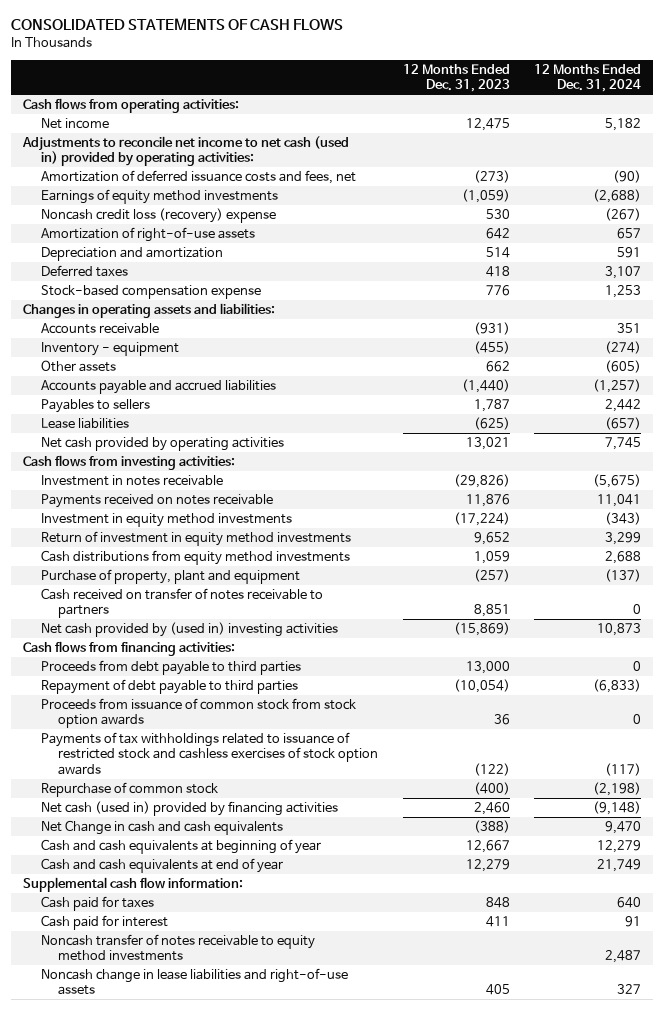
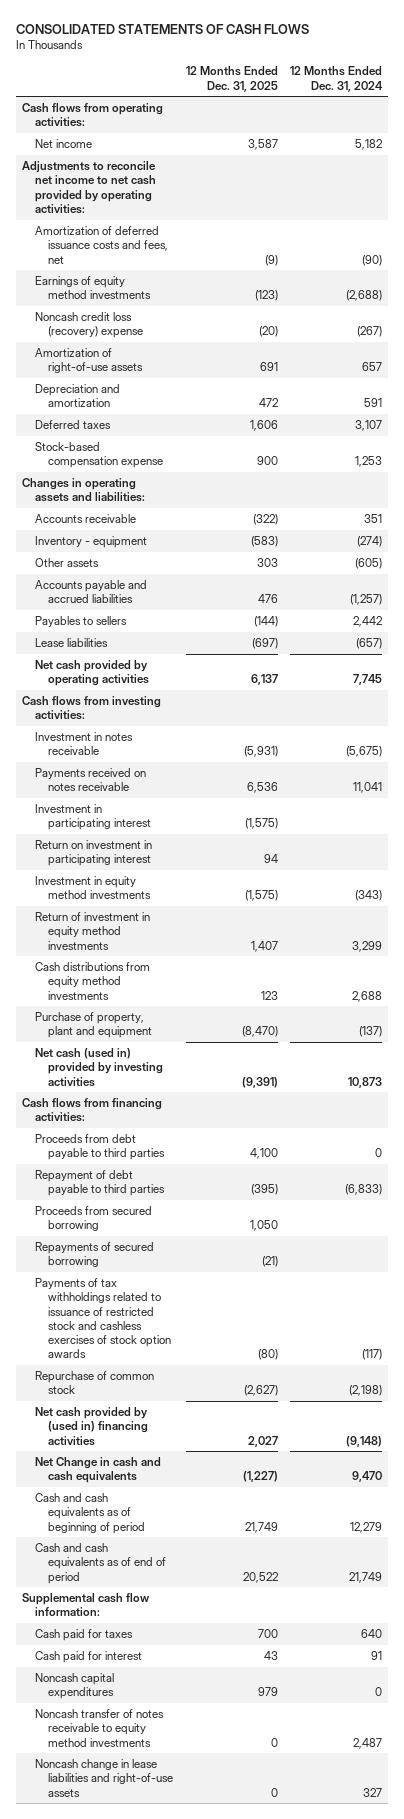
- | 12 Months Ended Dec. 31, 2023 | 12 Months Ended Dec. 31, 2024
+ | 12 Months Ended Dec. 31, 2025 | 12 Months Ended Dec. 31, 2024
- Adjustments to reconcile net income to net cash (used in) provided by operating activities:
+ Adjustments to reconcile net income to net cash provided by operating activities:
+ Investment in participating interest | (1,575) |
+ Return on investment in participating interest | 94 |
- Cash received on transfer of notes receivable to partners | 8,851 | 0
- Net cash provided by (used in) investing activities | (15,869) | 10,873
+ Net cash (used in) provided by investing activities | (9,391) | 10,873
- Proceeds from issuance of common stock from stock option awards | 36 | 0
+ Proceeds from secured borrowing | 1,050 |
+ Repayments of secured borrowing | (21) |
- Net cash (used in) provided by financing activities | 2,460 | (9,148)
+ Net cash provided by (used in) financing activities | 2,027 | (9,148)
- Cash and cash equivalents at beginning of year | 12,667 | 12,279
- Cash and cash equivalents at end of year | 12,279 | 21,749
+ Cash and cash equivalents as of beginning of period | 21,749 | 12,279
+ Cash and cash equivalents as of end of period | 20,522 | 21,749
+ Noncash capital expenditures | 979 | 0

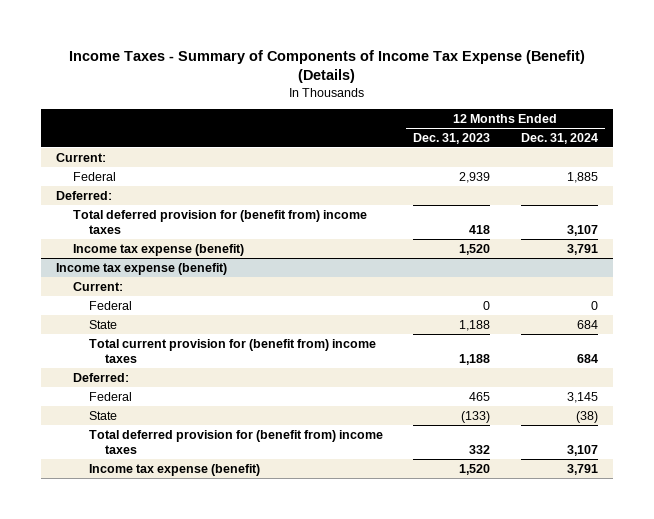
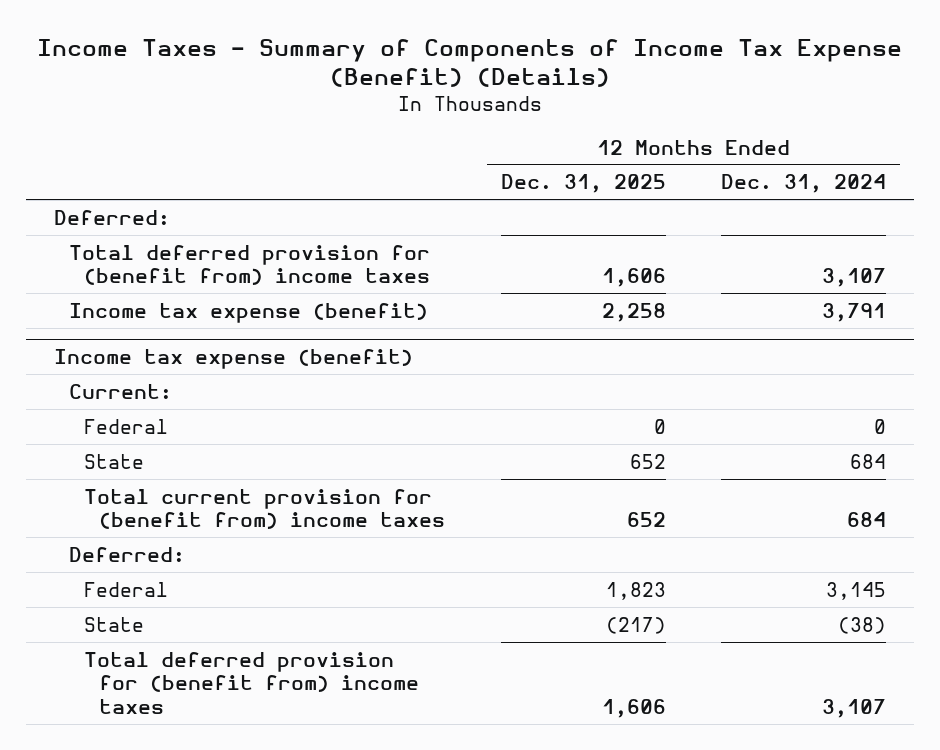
- | 12 Months Ended Dec. 31, 2023 | 12 Months Ended Dec. 31, 2024
+ | 12 Months Ended Dec. 31, 2025 | 12 Months Ended Dec. 31, 2024
- Current:
- Federal | 2,939 | 1,885
@ Income tax expense (benefit)
- Income tax expense (benefit) | 1,520 | 3,791

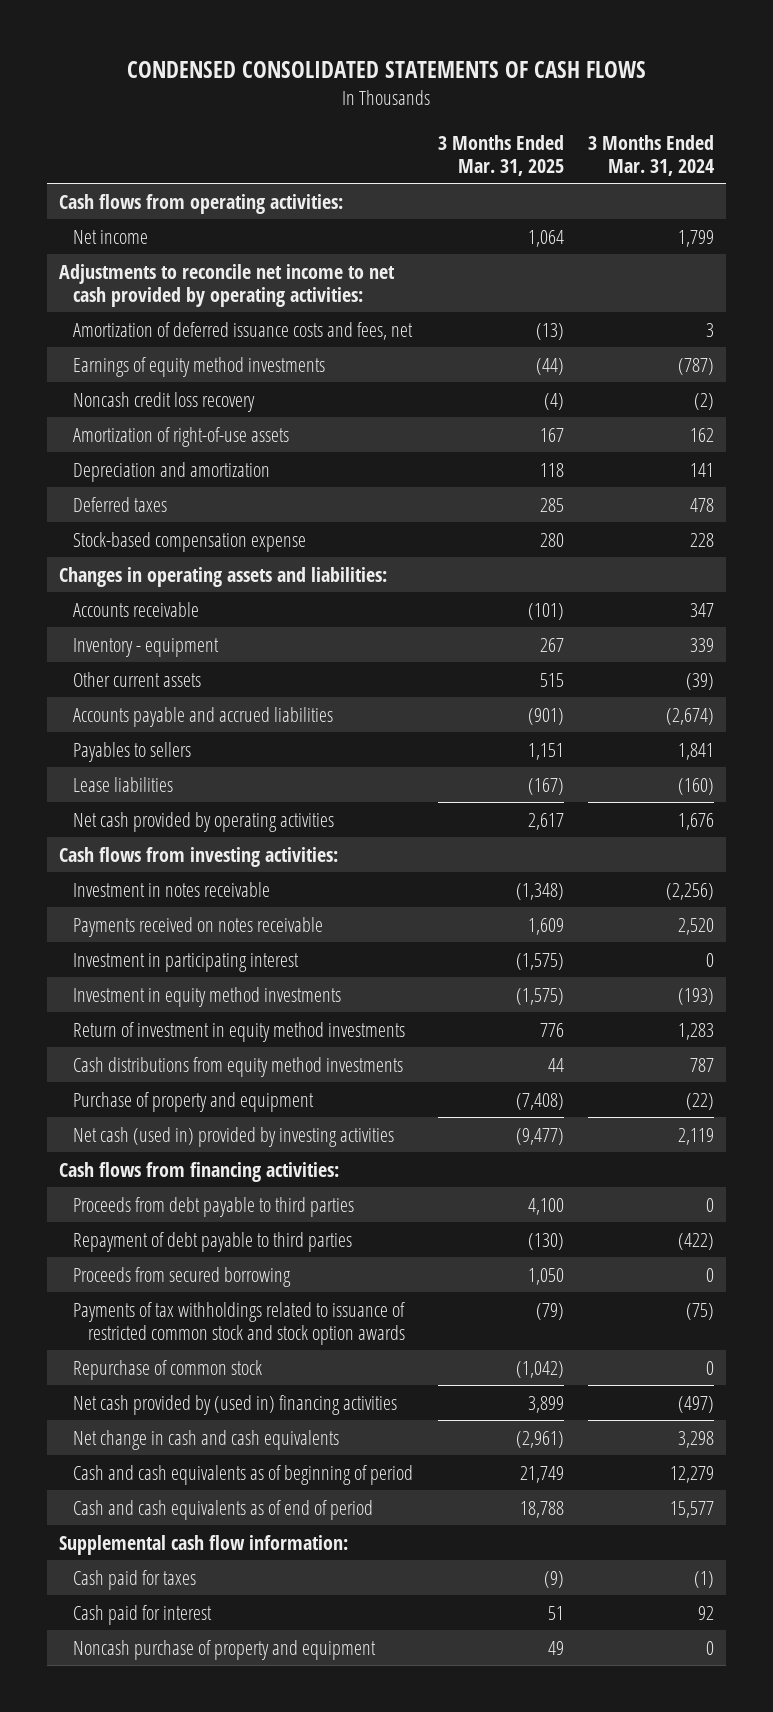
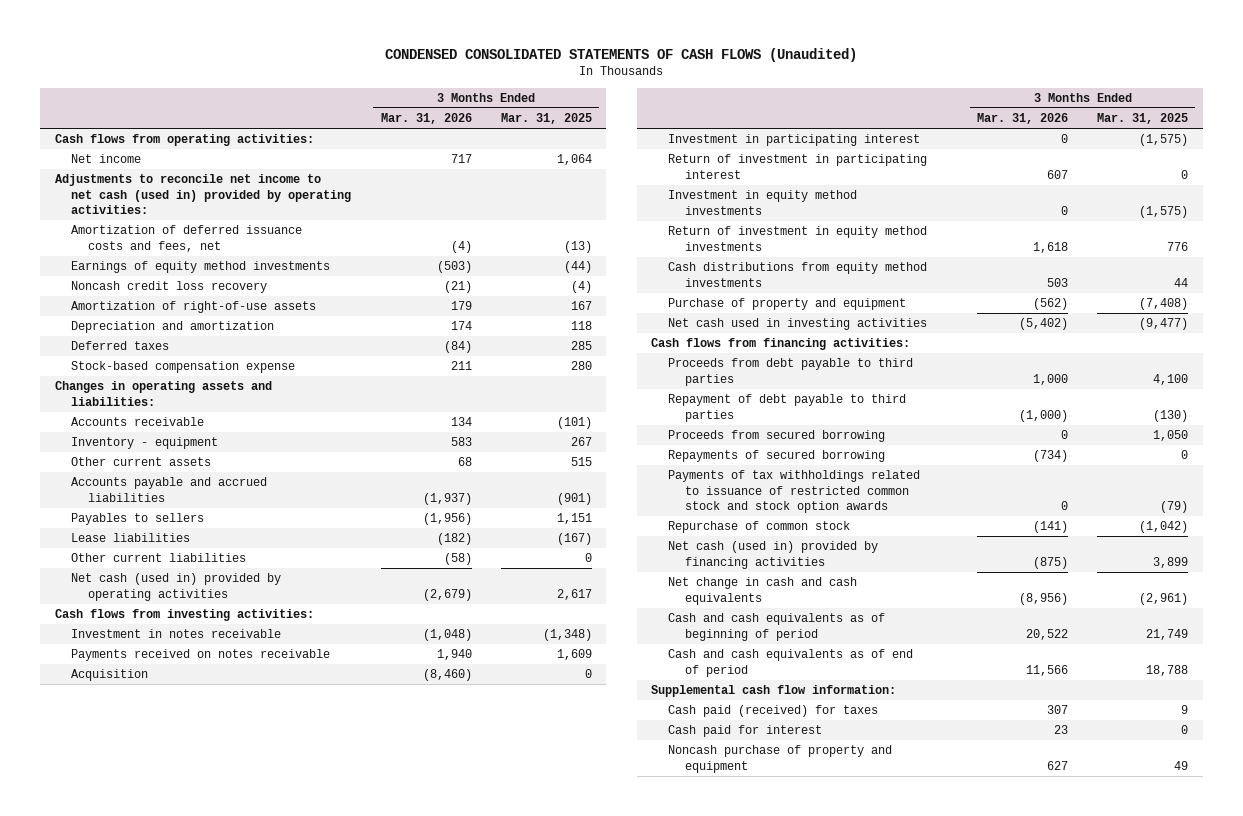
- CONDENSED CONSOLIDATED STATEMENTS OF CASH FLOWS
+ CONDENSED CONSOLIDATED STATEMENTS OF CASH FLOWS (Unaudited)
- | 3 Months Ended Mar. 31, 2025 | 3 Months Ended Mar. 31, 2024
+ | 3 Months Ended Mar. 31, 2026 | 3 Months Ended Mar. 31, 2025
- Adjustments to reconcile net income to net cash provided by operating activities:
+ Adjustments to reconcile net income to net cash (used in) provided by operating activities:
- Net cash provided by operating activities | 2,617 | 1,676
+ Other current liabilities | (58) | 0
+ Net cash (used in) provided by operating activities | (2,679) | 2,617
+ Acquisition | (8,460) | 0
+ Return of investment in participating interest | 607 | 0
- Net cash (used in) provided by investing activities | (9,477) | 2,119
+ Net cash used in investing activities | (5,402) | (9,477)
+ Repayments of secured borrowing | (734) | 0
- Net cash provided by (used in) financing activities | 3,899 | (497)
+ Net cash (used in) provided by financing activities | (875) | 3,899
- Cash paid for taxes | (9) | (1)
- Cash paid for interest | 51 | 92
+ Cash paid (received) for taxes | 307 | 9
+ Cash paid for interest | 23 | 0

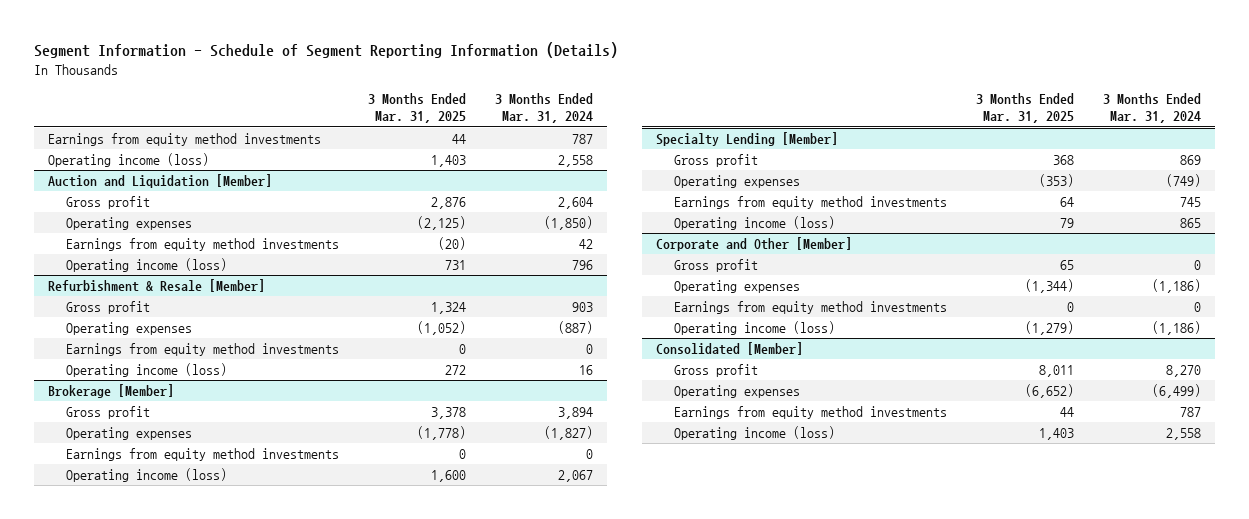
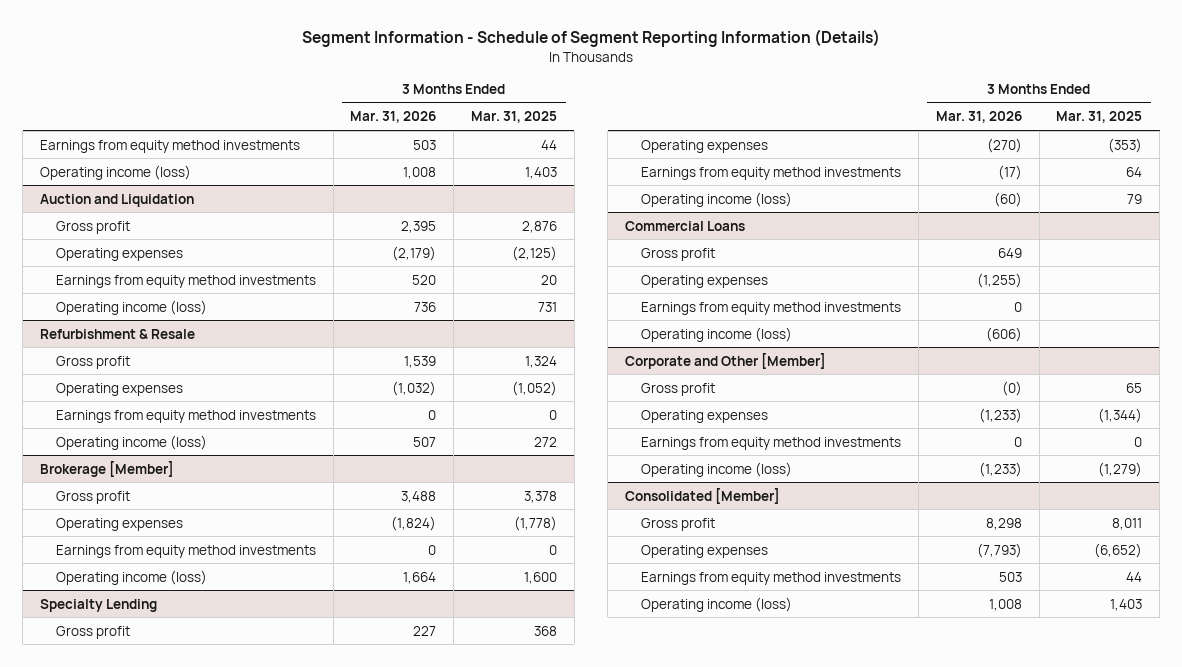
- | 3 Months Ended Mar. 31, 2025 | 3 Months Ended Mar. 31, 2024
+ | 3 Months Ended Mar. 31, 2026 | 3 Months Ended Mar. 31, 2025
- Auction and Liquidation [Member]
+ Auction and Liquidation
- Earnings from equity method investments | (20) | 42
+ Earnings from equity method investments | 520 | 20
- Refurbishment & Resale [Member]
+ Refurbishment & Resale
- Specialty Lending [Member]
+ Specialty Lending
+ Commercial Loans
+ Gross profit | 649 |
+ Operating expenses | (1,255) |
+ Earnings from equity method investments | 0 |
+ Operating income (loss) | (606) |

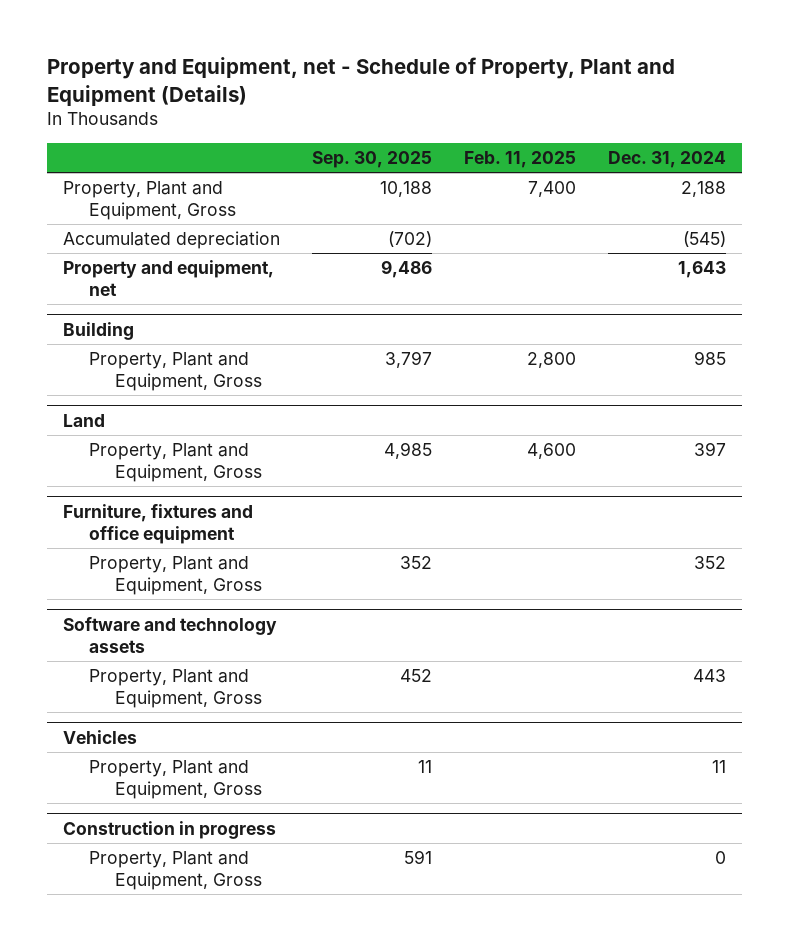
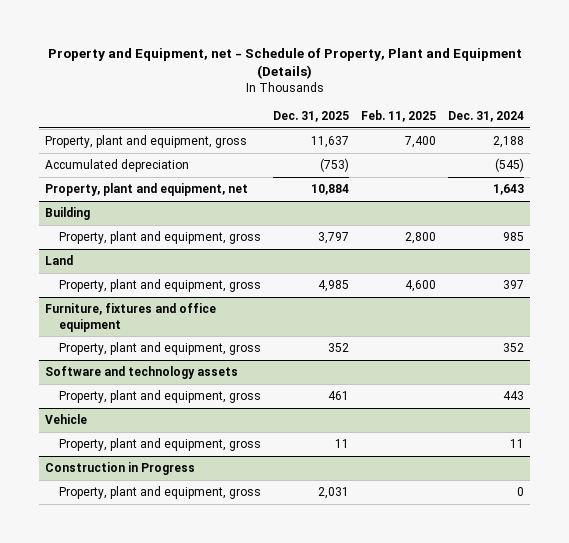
- | Sep. 30, 2025 | Feb. 11, 2025 | Dec. 31, 2024
+ | Dec. 31, 2025 | Feb. 11, 2025 | Dec. 31, 2024
- Property, Plant and Equipment, Gross | 10,188 | 7,400 | 2,188
+ Property, plant and equipment, gross | 11,637 | 7,400 | 2,188
- Property and equipment, net | 9,486 | | 1,643
+ Property, plant and equipment, net | 10,884 | | 1,643
@ Building
- Property, Plant and Equipment, Gross | 3,797 | 2,800 | 985
+ Property, plant and equipment, gross | 3,797 | 2,800 | 985
@ Land
- Property, Plant and Equipment, Gross | 4,985 | 4,600 | 397
+ Property, plant and equipment, gross | 4,985 | 4,600 | 397
@ Furniture, fixtures and office equipment
- Property, Plant and Equipment, Gross | 352 | | 352
+ Property, plant and equipment, gross | 352 | | 352
@ Software and technology assets
- Property, Plant and Equipment, Gross | 452 | | 443
- Vehicles
- Property, Plant and Equipment, Gross | 11 | | 11
- Construction in progress
- Property, Plant and Equipment, Gross | 591 | | 0
@ Software and technology assets
+ Property, plant and equipment, gross | 461 | | 443
+ Vehicle
+ Property, plant and equipment, gross | 11 | | 11
+ Construction in Progress
+ Property, plant and equipment, gross | 2,031 | | 0

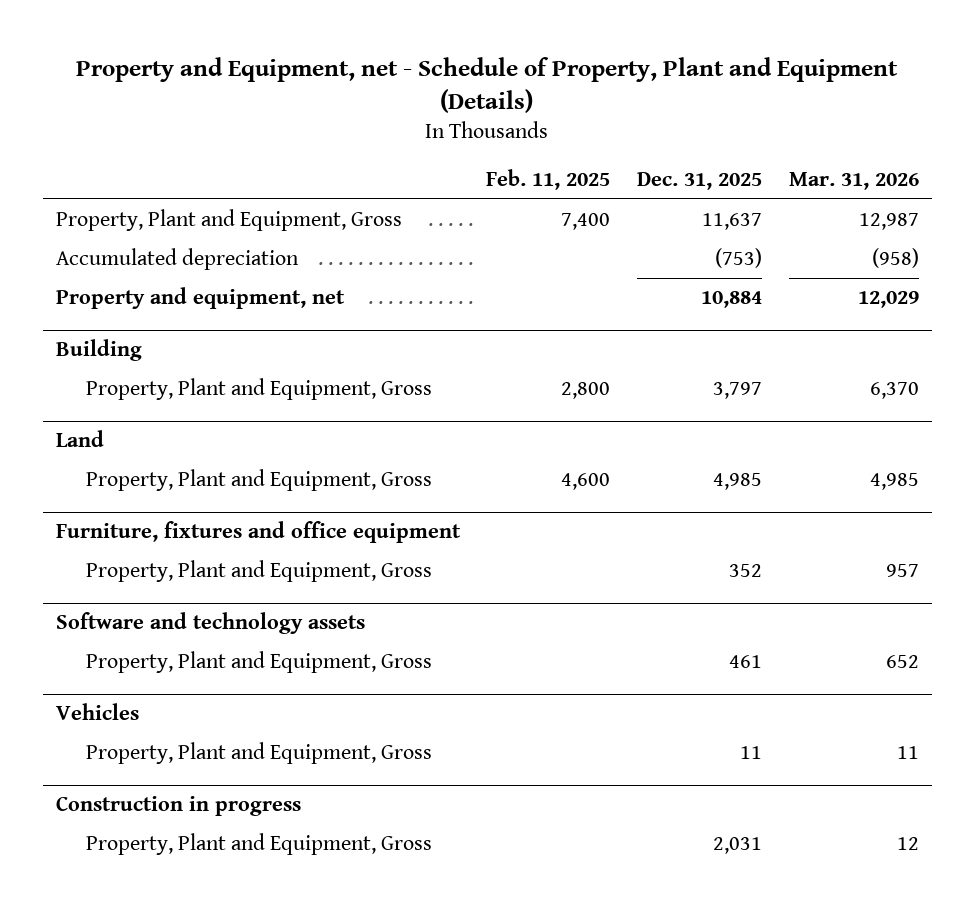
- | Dec. 31, 2025 | Feb. 11, 2025 | Dec. 31, 2024
+ | Feb. 11, 2025 | Dec. 31, 2025 | Mar. 31, 2026
- Property, plant and equipment, gross | 11,637 | 7,400 | 2,188
+ Property, Plant and Equipment, Gross | 7,400 | 11,637 | 12,987
- Property, plant and equipment, net | 10,884 | | 1,643
+ Property and equipment, net | | 10,884 | 12,029
@ Building
- Property, plant and equipment, gross | 3,797 | 2,800 | 985
+ Property, Plant and Equipment, Gross | 2,800 | 3,797 | 6,370
@ Land
- Property, plant and equipment, gross | 4,985 | 4,600 | 397
+ Property, Plant and Equipment, Gross | 4,600 | 4,985 | 4,985
@ Furniture, fixtures and office equipment
- Property, plant and equipment, gross | 352 | | 352
+ Property, Plant and Equipment, Gross | | 352 | 957
@ Software and technology assets
- Property, plant and equipment, gross | 461 | | 443
- Vehicle
- Property, plant and equipment, gross | 11 | | 11
- Construction in Progress
- Property, plant and equipment, gross | 2,031 | | 0
@ Software and technology assets
+ Property, Plant and Equipment, Gross | | 461 | 652
+ Vehicles
+ Property, Plant and Equipment, Gross | | 11 | 11
+ Construction in progress
+ Property, Plant and Equipment, Gross | | 2,031 | 12

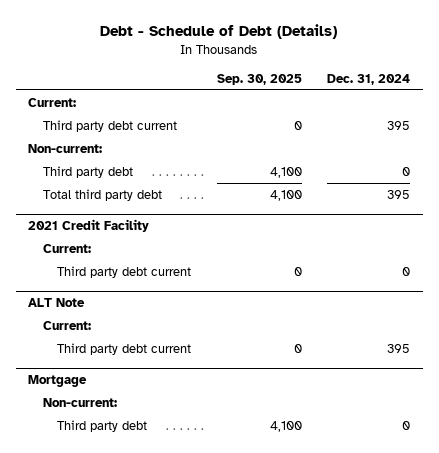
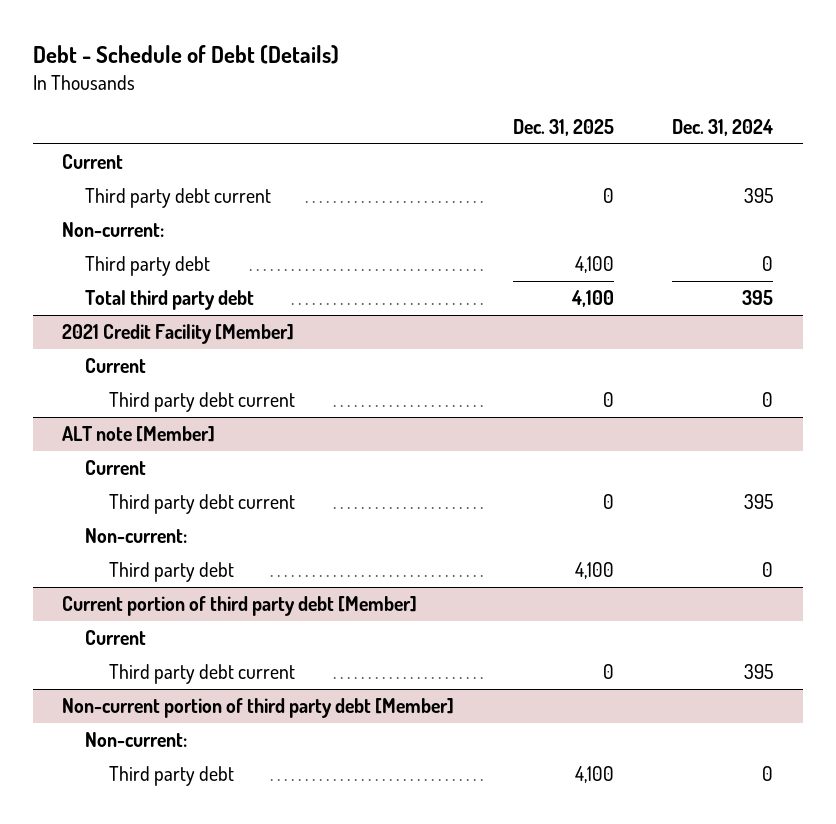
- | Sep. 30, 2025 | Dec. 31, 2024
+ | Dec. 31, 2025 | Dec. 31, 2024
- Current:
+ Current
- 2021 Credit Facility
- Current:
+ 2021 Credit Facility [Member]
+ Current
- ALT Note
- Current:
+ ALT note [Member]
+ Current
- Mortgage
+ Current portion of third party debt [Member]
+ Current
+ Third party debt current | 0 | 395
+ Non-current portion of third party debt [Member]
+ Non-current:
+ Third party debt | 4,100 | 0

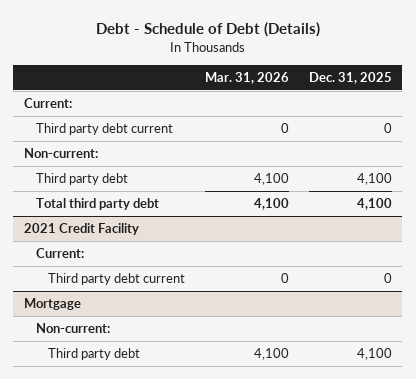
- | Dec. 31, 2025 | Dec. 31, 2024
+ | Mar. 31, 2026 | Dec. 31, 2025
- Current
+ Current:
- 2021 Credit Facility [Member]
- Current
- Third party debt current | 0 | 0
- ALT note [Member]
- Current
- Third party debt current | 0 | 395
- Non-current:
- Third party debt | 4,100 | 0
- Current portion of third party debt [Member]
- Current
+ 2021 Credit Facility
+ Current:
- Non-current portion of third party debt [Member]
+ Mortgage

